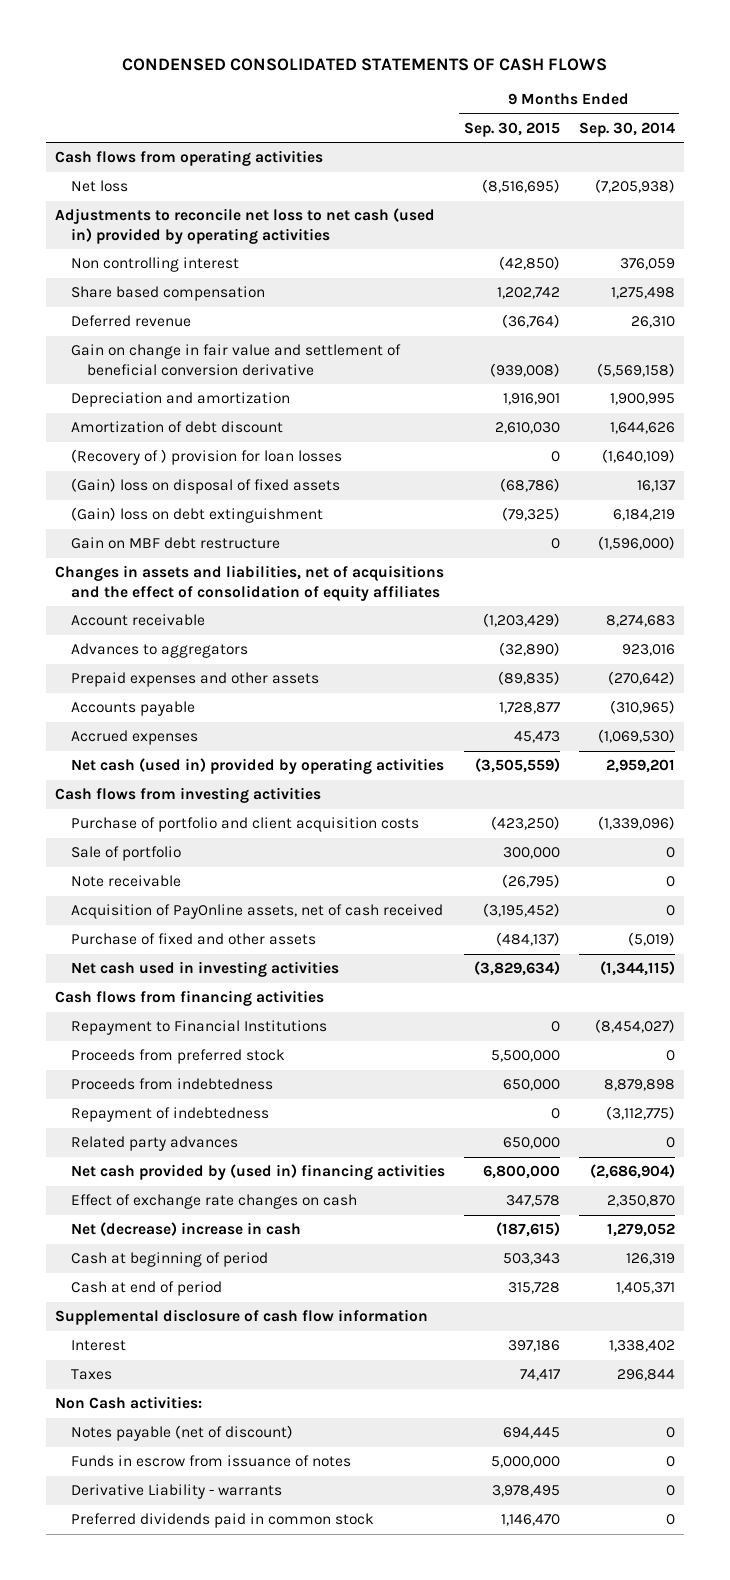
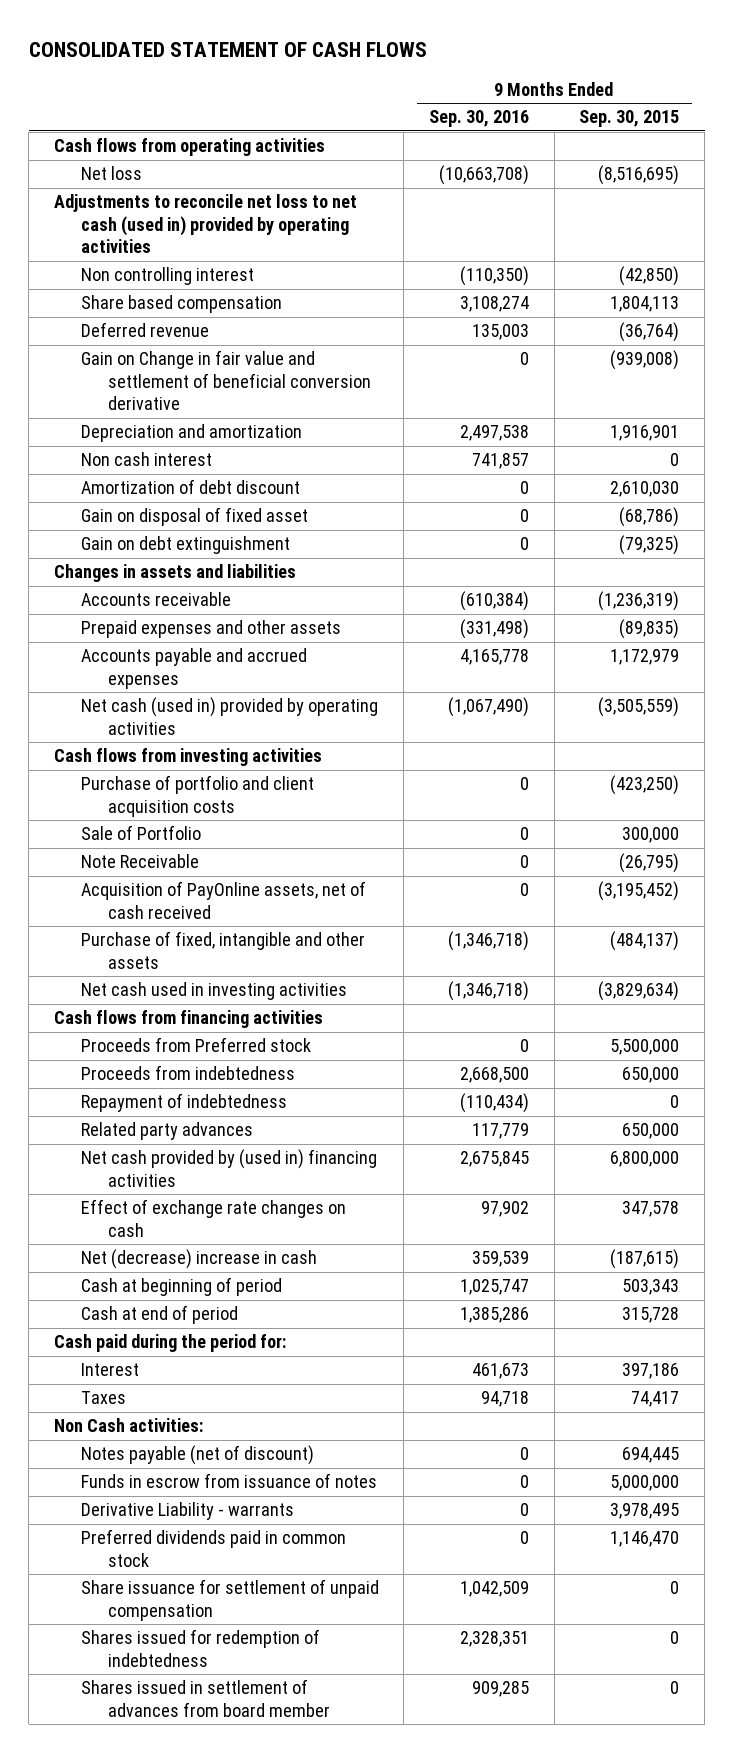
- CONDENSED CONSOLIDATED STATEMENTS OF CASH FLOWS
+ CONSOLIDATED STATEMENT OF CASH FLOWS
- | 9 Months Ended Sep. 30, 2015 | 9 Months Ended Sep. 30, 2014
+ | 9 Months Ended Sep. 30, 2016 | 9 Months Ended Sep. 30, 2015
- Share based compensation | 1,202,742 | 1,275,498
+ Share based compensation | 3,108,274 | 1,804,113
- Gain on change in fair value and settlement of beneficial conversion derivative | (939,008) | (5,569,158)
+ Gain on Change in fair value and settlement of beneficial conversion derivative | 0 | (939,008)
+ Non cash interest | 741,857 | 0
- (Recovery of ) provision for loan losses | 0 | (1,640,109)
- (Gain) loss on disposal of fixed assets | (68,786) | 16,137
- (Gain) loss on debt extinguishment | (79,325) | 6,184,219
- Gain on MBF debt restructure | 0 | (1,596,000)
- Changes in assets and liabilities, net of acquisitions and the effect of consolidation of equity affiliates
- Account receivable | (1,203,429) | 8,274,683
- Advances to aggregators | (32,890) | 923,016
+ Gain on disposal of fixed asset | 0 | (68,786)
+ Gain on debt extinguishment | 0 | (79,325)
+ Changes in assets and liabilities
+ Accounts receivable | (610,384) | (1,236,319)
- Accounts payable | 1,728,877 | (310,965)
- Accrued expenses | 45,473 | (1,069,530)
+ Accounts payable and accrued expenses | 4,165,778 | 1,172,979
- Sale of portfolio | 300,000 | 0
- Note receivable | (26,795) | 0
+ Sale of Portfolio | 0 | 300,000
+ Note Receivable | 0 | (26,795)
- Purchase of fixed and other assets | (484,137) | (5,019)
+ Purchase of fixed, intangible and other assets | (1,346,718) | (484,137)
- Repayment to Financial Institutions | 0 | (8,454,027)
- Proceeds from preferred stock | 5,500,000 | 0
+ Proceeds from Preferred stock | 0 | 5,500,000
- Supplemental disclosure of cash flow information
+ Cash paid during the period for:
+ Share issuance for settlement of unpaid compensation | 1,042,509 | 0
+ Shares issued for redemption of indebtedness | 2,328,351 | 0
+ Shares issued in settlement of advances from board member | 909,285 | 0

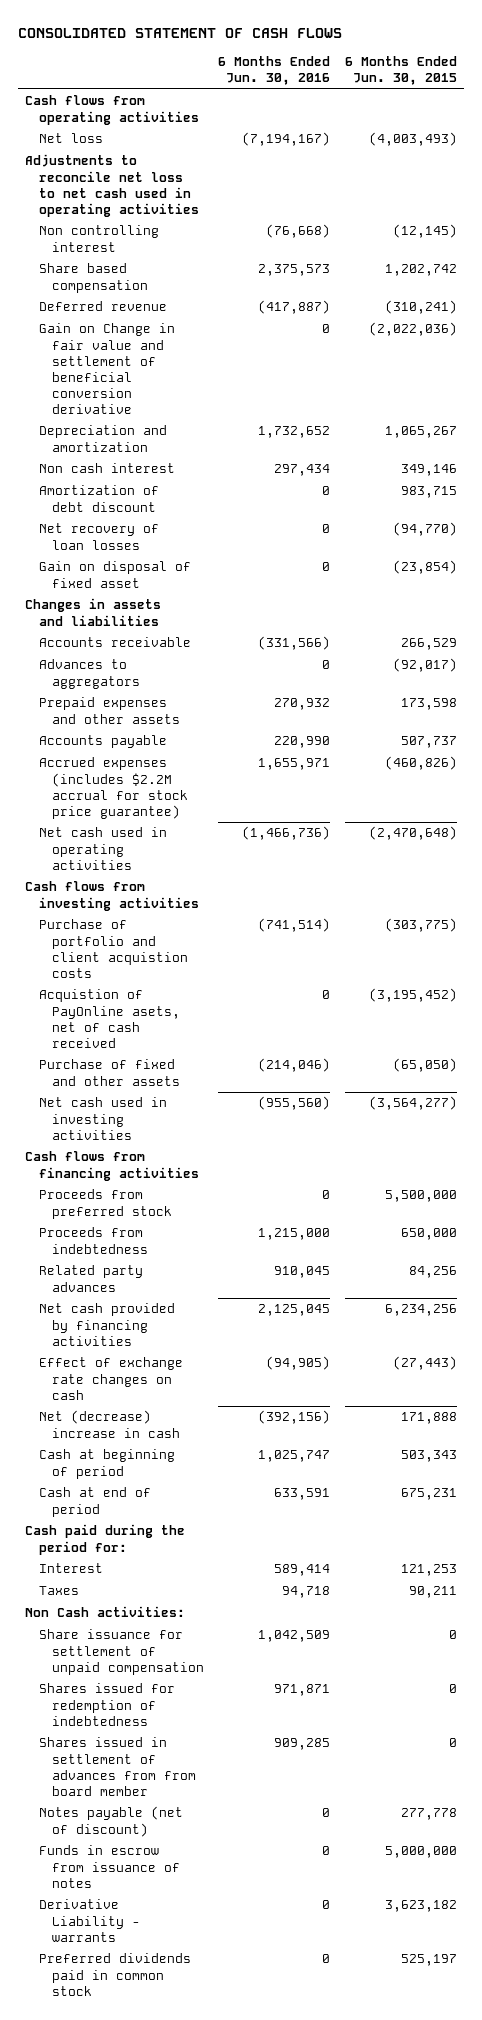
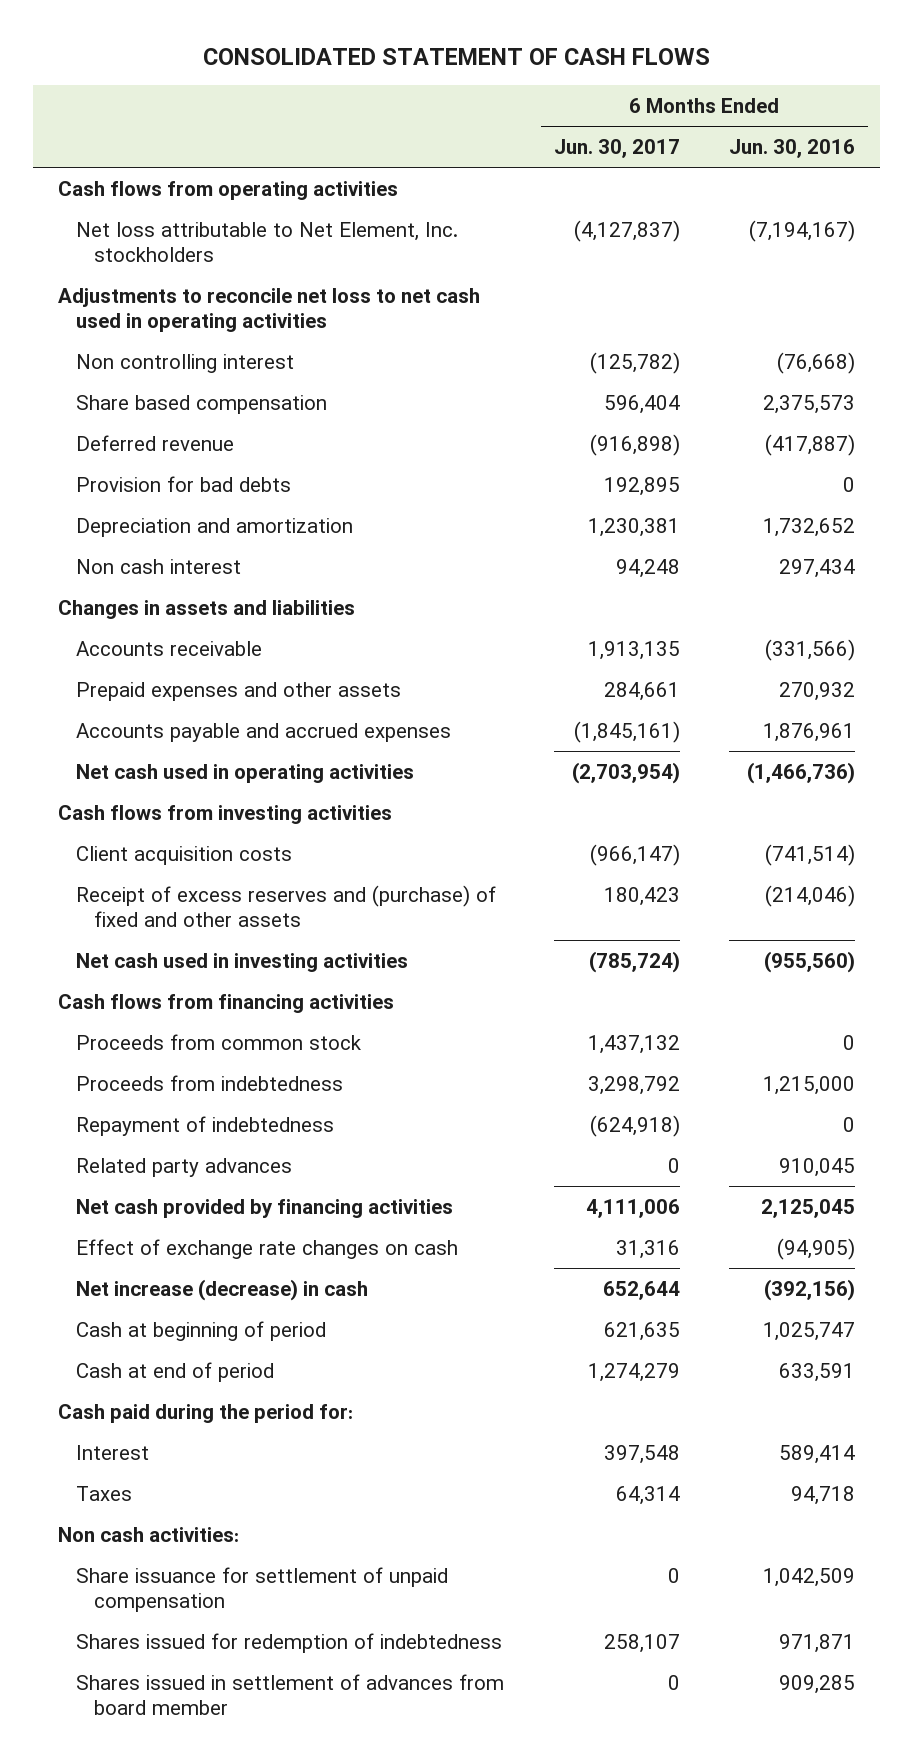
- | 6 Months Ended Jun. 30, 2016 | 6 Months Ended Jun. 30, 2015
+ | 6 Months Ended Jun. 30, 2017 | 6 Months Ended Jun. 30, 2016
- Net loss | (7,194,167) | (4,003,493)
+ Net loss attributable to Net Element, Inc. stockholders | (4,127,837) | (7,194,167)
- Gain on Change in fair value and settlement of beneficial conversion derivative | 0 | (2,022,036)
+ Provision for bad debts | 192,895 | 0
- Amortization of debt discount | 0 | 983,715
- Net recovery of loan losses | 0 | (94,770)
- Gain on disposal of fixed asset | 0 | (23,854)
- Advances to aggregators | 0 | (92,017)
- Accounts payable | 220,990 | 507,737
- Accrued expenses (includes $2.2M accrual for stock price guarantee) | 1,655,971 | (460,826)
+ Accounts payable and accrued expenses | (1,845,161) | 1,876,961
- Purchase of portfolio and client acquistion costs | (741,514) | (303,775)
- Acquistion of PayOnline asets, net of cash received | 0 | (3,195,452)
- Purchase of fixed and other assets | (214,046) | (65,050)
+ Client acquisition costs | (966,147) | (741,514)
+ Receipt of excess reserves and (purchase) of fixed and other assets | 180,423 | (214,046)
- Proceeds from preferred stock | 0 | 5,500,000
+ Proceeds from common stock | 1,437,132 | 0
+ Repayment of indebtedness | (624,918) | 0
- Net (decrease) increase in cash | (392,156) | 171,888
+ Net increase (decrease) in cash | 652,644 | (392,156)
- Non Cash activities:
+ Non cash activities:
- Shares issued in settlement of advances from from board member | 909,285 | 0
- Notes payable (net of discount) | 0 | 277,778
- Funds in escrow from issuance of notes | 0 | 5,000,000
- Derivative Liability - warrants | 0 | 3,623,182
- Preferred dividends paid in common stock | 0 | 525,197
+ Shares issued in settlement of advances from board member | 0 | 909,285

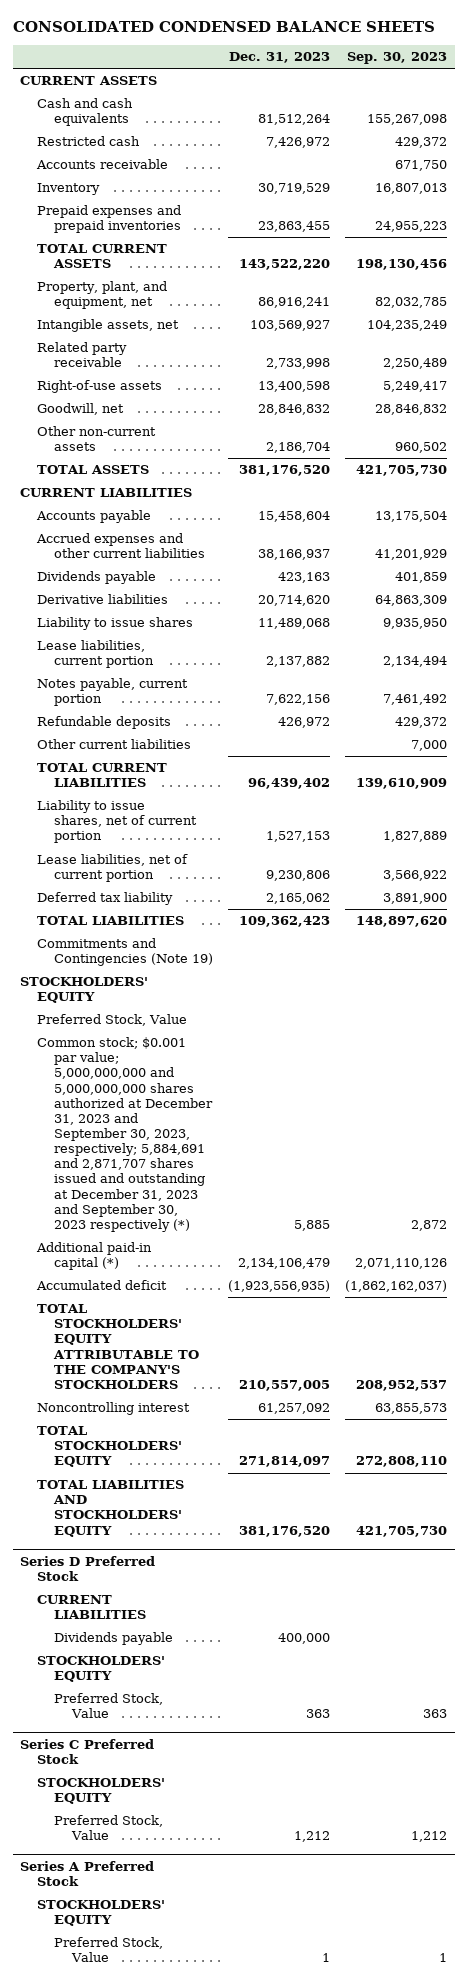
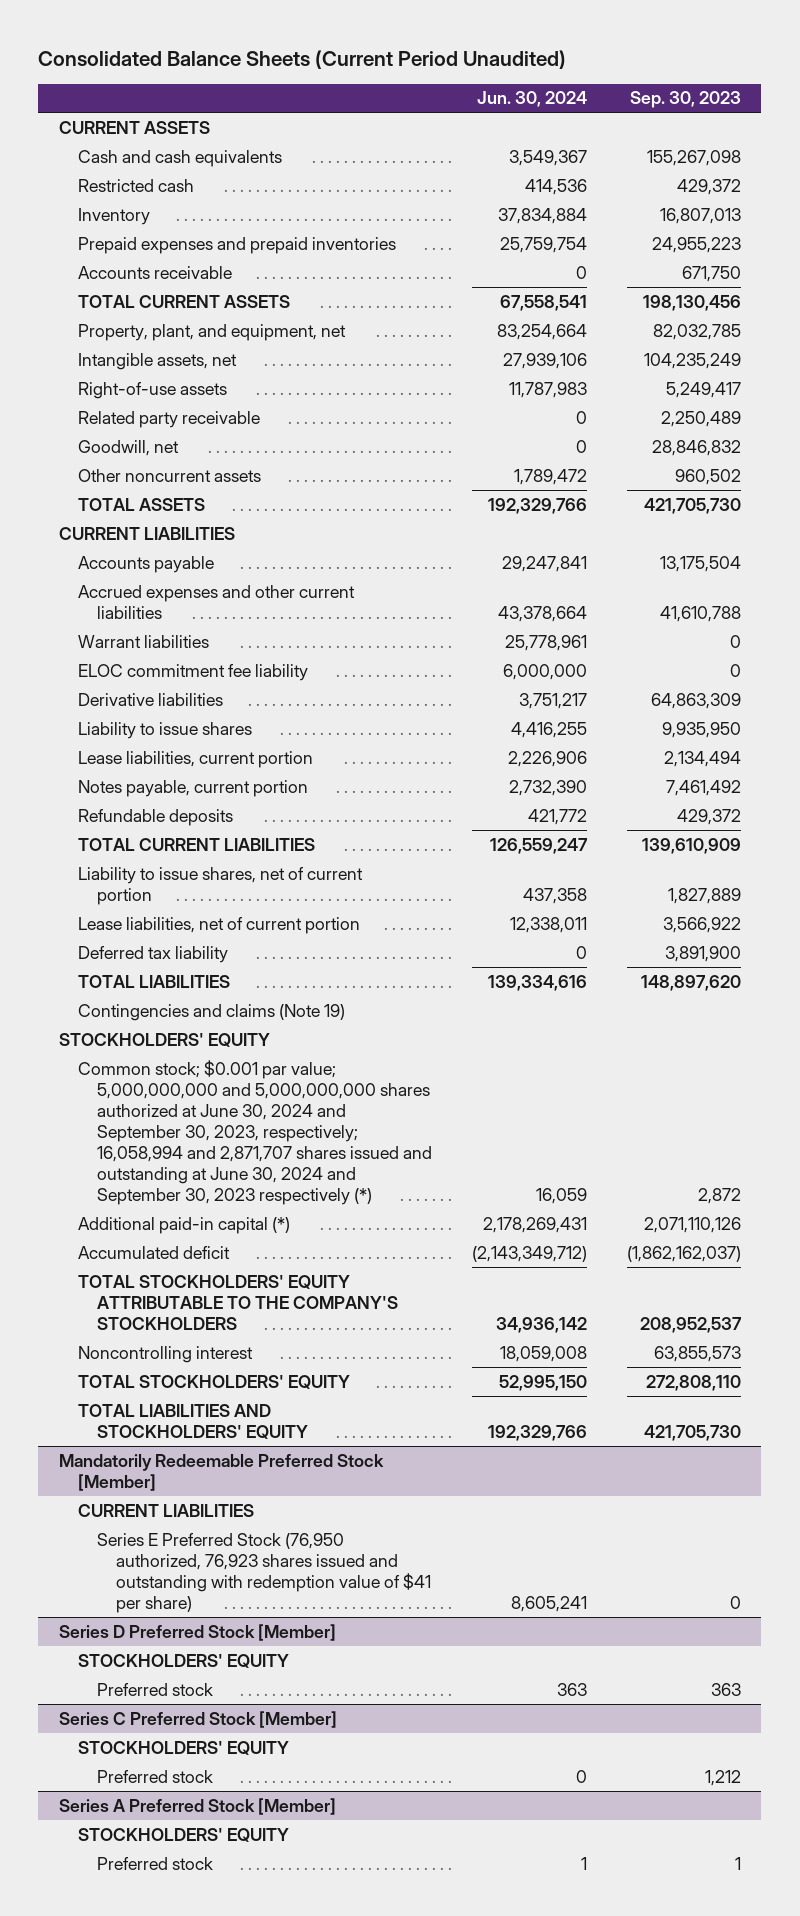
- CONSOLIDATED CONDENSED BALANCE SHEETS
+ Consolidated Balance Sheets (Current Period Unaudited)
- | Dec. 31, 2023 | Sep. 30, 2023
+ | Jun. 30, 2024 | Sep. 30, 2023
moved down: Accounts receivable | 0 | 671,750
moved down: Related party receivable | 0 | 2,250,489
- Other non-current assets | 2,186,704 | 960,502
+ Other noncurrent assets | 1,789,472 | 960,502
- Accrued expenses and other current liabilities | 38,166,937 | 41,201,929
- Dividends payable | 423,163 | 401,859
+ Accrued expenses and other current liabilities | 43,378,664 | 41,610,788
+ Warrant liabilities | 25,778,961 | 0
+ ELOC commitment fee liability | 6,000,000 | 0
- Other current liabilities | | 7,000
- Commitments and Contingencies (Note 19)
+ Contingencies and claims (Note 19)
- Preferred Stock, Value
- Common stock; $0.001 par value; 5,000,000,000 and 5,000,000,000 shares authorized at December 31, 2023 and September 30, 2023, respectively; 5,884,691 and 2,871,707 shares issued and outstanding at December 31, 2023 and September 30, 2023 respectively (*) | 5,885 | 2,872
+ Common stock; $0.001 par value; 5,000,000,000 and 5,000,000,000 shares authorized at June 30, 2024 and September 30, 2023, respectively; 16,058,994 and 2,871,707 shares issued and outstanding at June 30, 2024 and September 30, 2023 respectively (*) | 16,059 | 2,872
- Series D Preferred Stock
+ Mandatorily Redeemable Preferred Stock [Member]
- Dividends payable | 400,000 |
+ Series E Preferred Stock (76,950 authorized, 76,923 shares issued and outstanding with redemption value of $41 per share) | 8,605,241 | 0
+ Series D Preferred Stock [Member]
- Preferred Stock, Value | 363 | 363
- Series C Preferred Stock
+ Preferred stock | 363 | 363
+ Series C Preferred Stock [Member]
- Preferred Stock, Value | 1,212 | 1,212
- Series A Preferred Stock
+ Preferred stock | 0 | 1,212
+ Series A Preferred Stock [Member]
- Preferred Stock, Value | 1 | 1
+ Preferred stock | 1 | 1

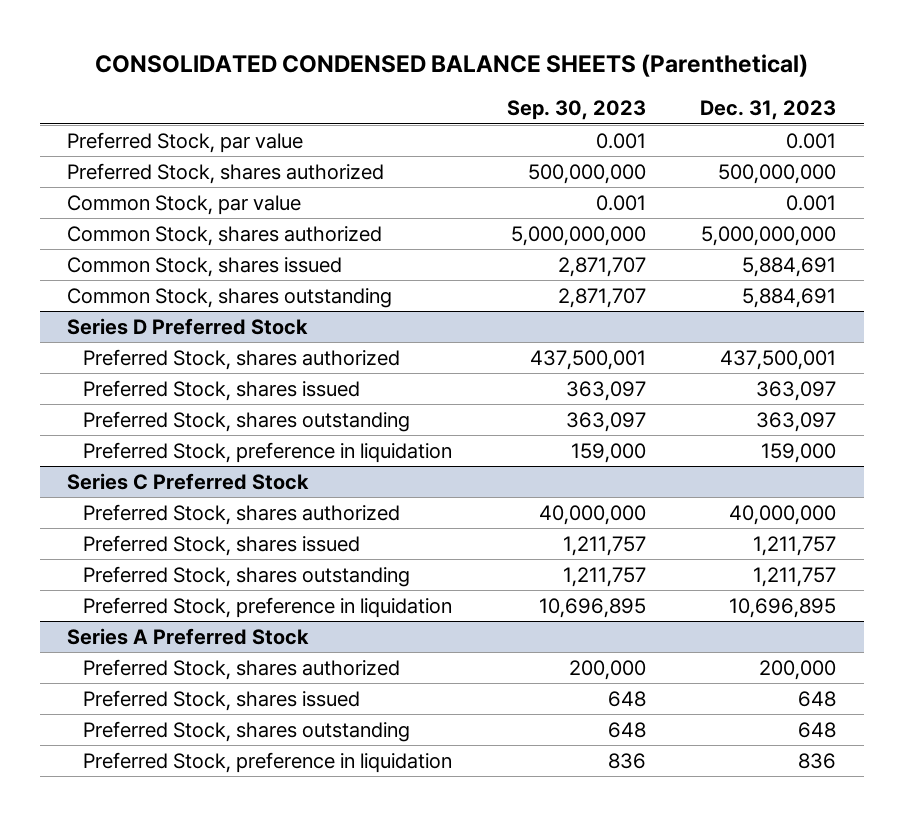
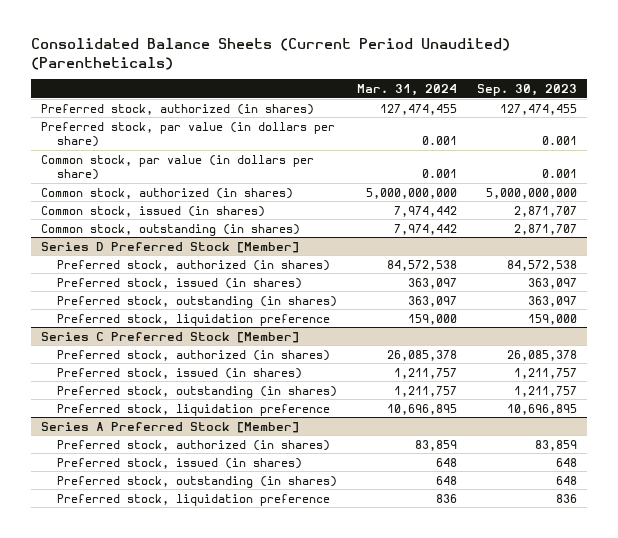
- CONSOLIDATED CONDENSED BALANCE SHEETS (Parenthetical)
+ Consolidated Balance Sheets (Current Period Unaudited) (Parentheticals)
- | Sep. 30, 2023 | Dec. 31, 2023
+ | Mar. 31, 2024 | Sep. 30, 2023
- Preferred Stock, par value | 0.001 | 0.001
- Preferred Stock, shares authorized | 500,000,000 | 500,000,000
- Common Stock, par value | 0.001 | 0.001
- Common Stock, shares authorized | 5,000,000,000 | 5,000,000,000
- Common Stock, shares issued | 2,871,707 | 5,884,691
- Common Stock, shares outstanding | 2,871,707 | 5,884,691
- Series D Preferred Stock
- Preferred Stock, shares authorized | 437,500,001 | 437,500,001
- Preferred Stock, shares issued | 363,097 | 363,097
- Preferred Stock, shares outstanding | 363,097 | 363,097
- Preferred Stock, preference in liquidation | 159,000 | 159,000
- Series C Preferred Stock
- Preferred Stock, shares authorized | 40,000,000 | 40,000,000
- Preferred Stock, shares issued | 1,211,757 | 1,211,757
- Preferred Stock, shares outstanding | 1,211,757 | 1,211,757
- Preferred Stock, preference in liquidation | 10,696,895 | 10,696,895
- Series A Preferred Stock
- Preferred Stock, shares authorized | 200,000 | 200,000
- Preferred Stock, shares issued | 648 | 648
- Preferred Stock, shares outstanding | 648 | 648
- Preferred Stock, preference in liquidation | 836 | 836
+ Preferred stock, authorized (in shares) | 127,474,455 | 127,474,455
+ Preferred stock, par value (in dollars per share) | 0.001 | 0.001
+ Common stock, par value (in dollars per share) | 0.001 | 0.001
+ Common stock, authorized (in shares) | 5,000,000,000 | 5,000,000,000
+ Common stock, issued (in shares) | 7,974,442 | 2,871,707
+ Common stock, outstanding (in shares) | 7,974,442 | 2,871,707
+ Series D Preferred Stock [Member]
+ Preferred stock, authorized (in shares) | 84,572,538 | 84,572,538
+ Preferred stock, issued (in shares) | 363,097 | 363,097
+ Preferred stock, outstanding (in shares) | 363,097 | 363,097
+ Preferred stock, liquidation preference | 159,000 | 159,000
+ Series C Preferred Stock [Member]
+ Preferred stock, authorized (in shares) | 26,085,378 | 26,085,378
+ Preferred stock, issued (in shares) | 1,211,757 | 1,211,757
+ Preferred stock, outstanding (in shares) | 1,211,757 | 1,211,757
+ Preferred stock, liquidation preference | 10,696,895 | 10,696,895
+ Series A Preferred Stock [Member]
+ Preferred stock, authorized (in shares) | 83,859 | 83,859
+ Preferred stock, issued (in shares) | 648 | 648
+ Preferred stock, outstanding (in shares) | 648 | 648
+ Preferred stock, liquidation preference | 836 | 836

